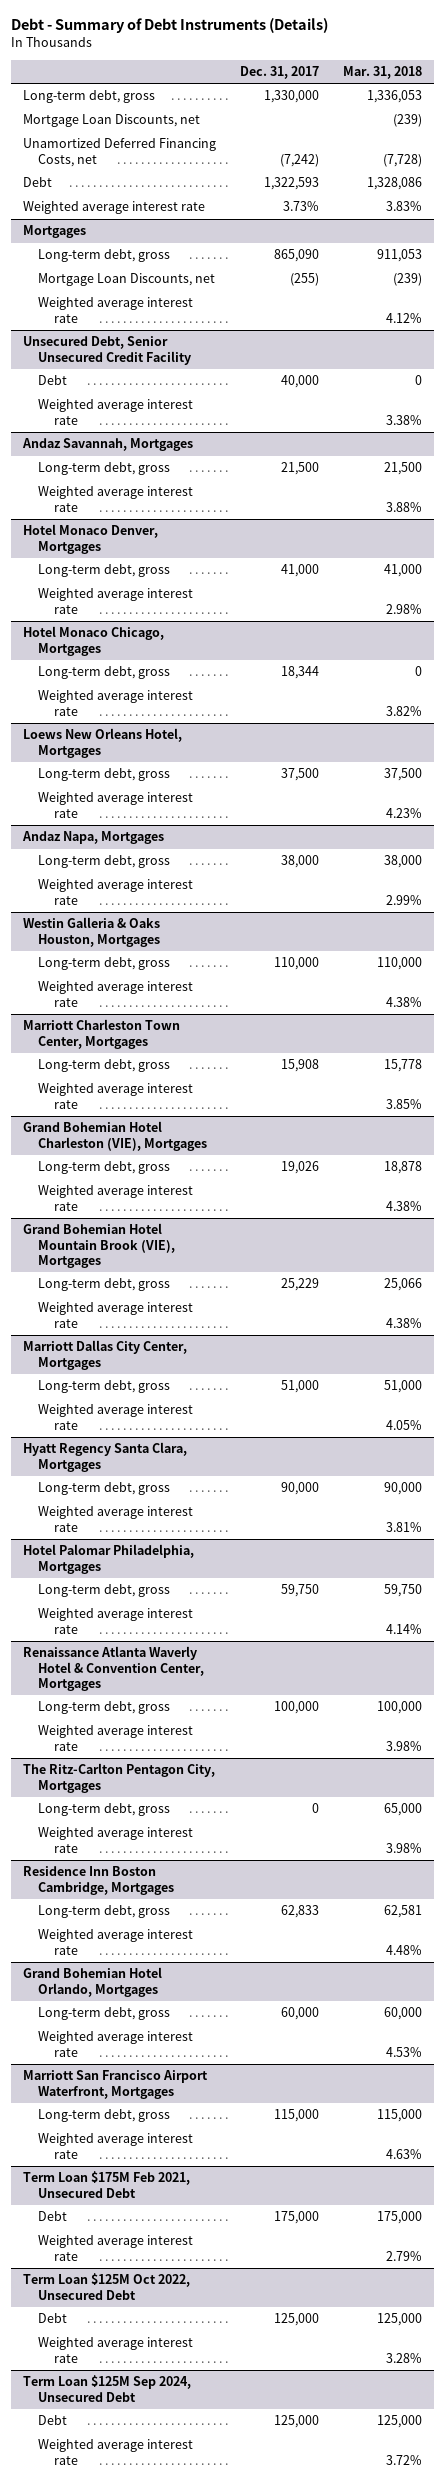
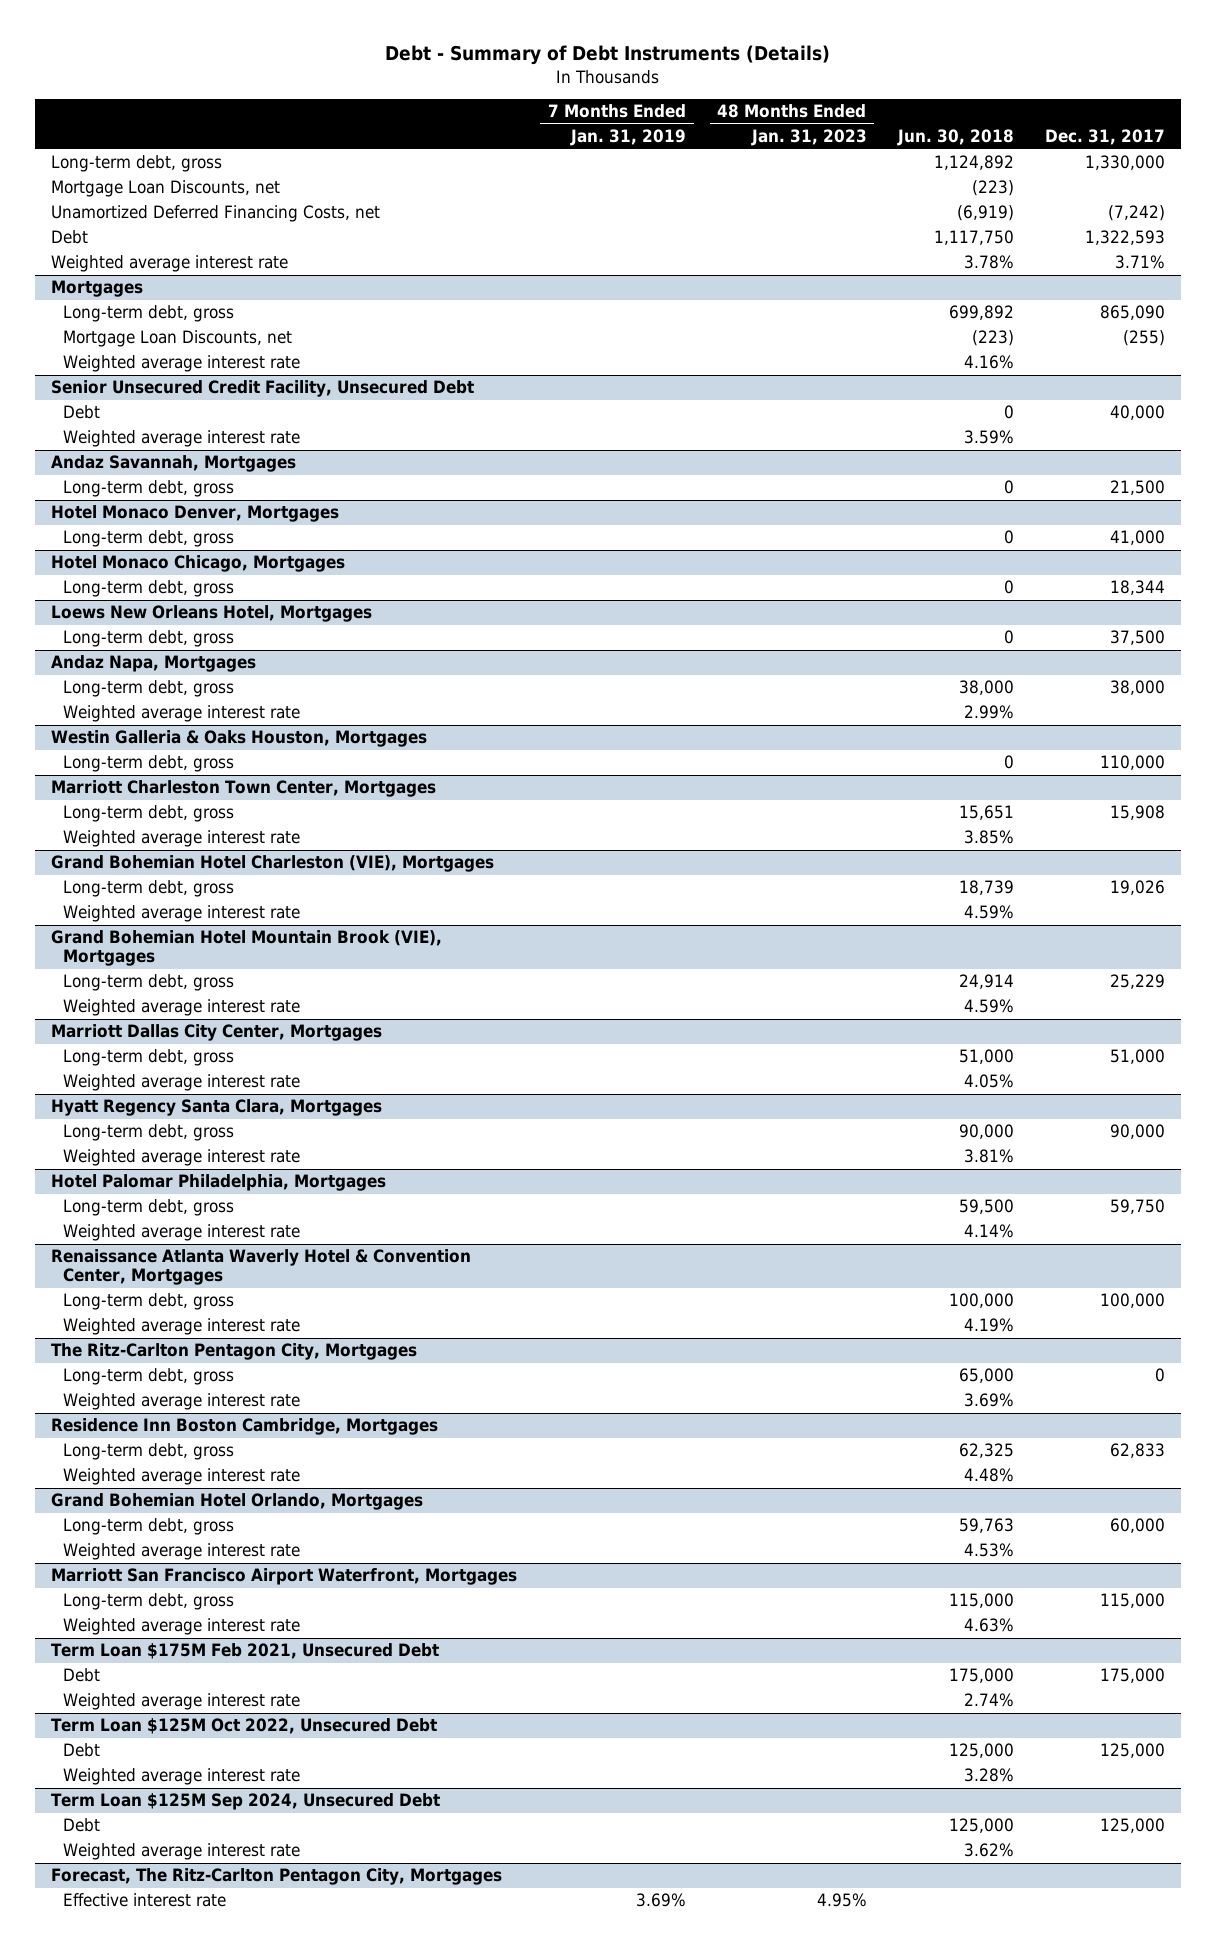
- | Dec. 31, 2017 | Mar. 31, 2018
+ | 7 Months Ended Jan. 31, 2019 | 48 Months Ended Jan. 31, 2023 | Jun. 30, 2018 | Dec. 31, 2017
- Weighted average interest rate | 3.73% | 3.83%
+ Weighted average interest rate | | | 3.78% | 3.71%
- Unsecured Debt, Senior Unsecured Credit Facility
+ Senior Unsecured Credit Facility, Unsecured Debt
@ Andaz Savannah, Mortgages
- Weighted average interest rate | | 3.88%
@ Hotel Monaco Denver, Mortgages
- Weighted average interest rate | | 2.98%
@ Hotel Monaco Chicago, Mortgages
- Weighted average interest rate | | 3.82%
@ Loews New Orleans Hotel, Mortgages
- Weighted average interest rate | | 4.23%
@ Westin Galleria & Oaks Houston, Mortgages
- Weighted average interest rate | | 4.38%
+ Forecast, The Ritz-Carlton Pentagon City, Mortgages
+ Effective interest rate | 3.69% | 4.95% | |

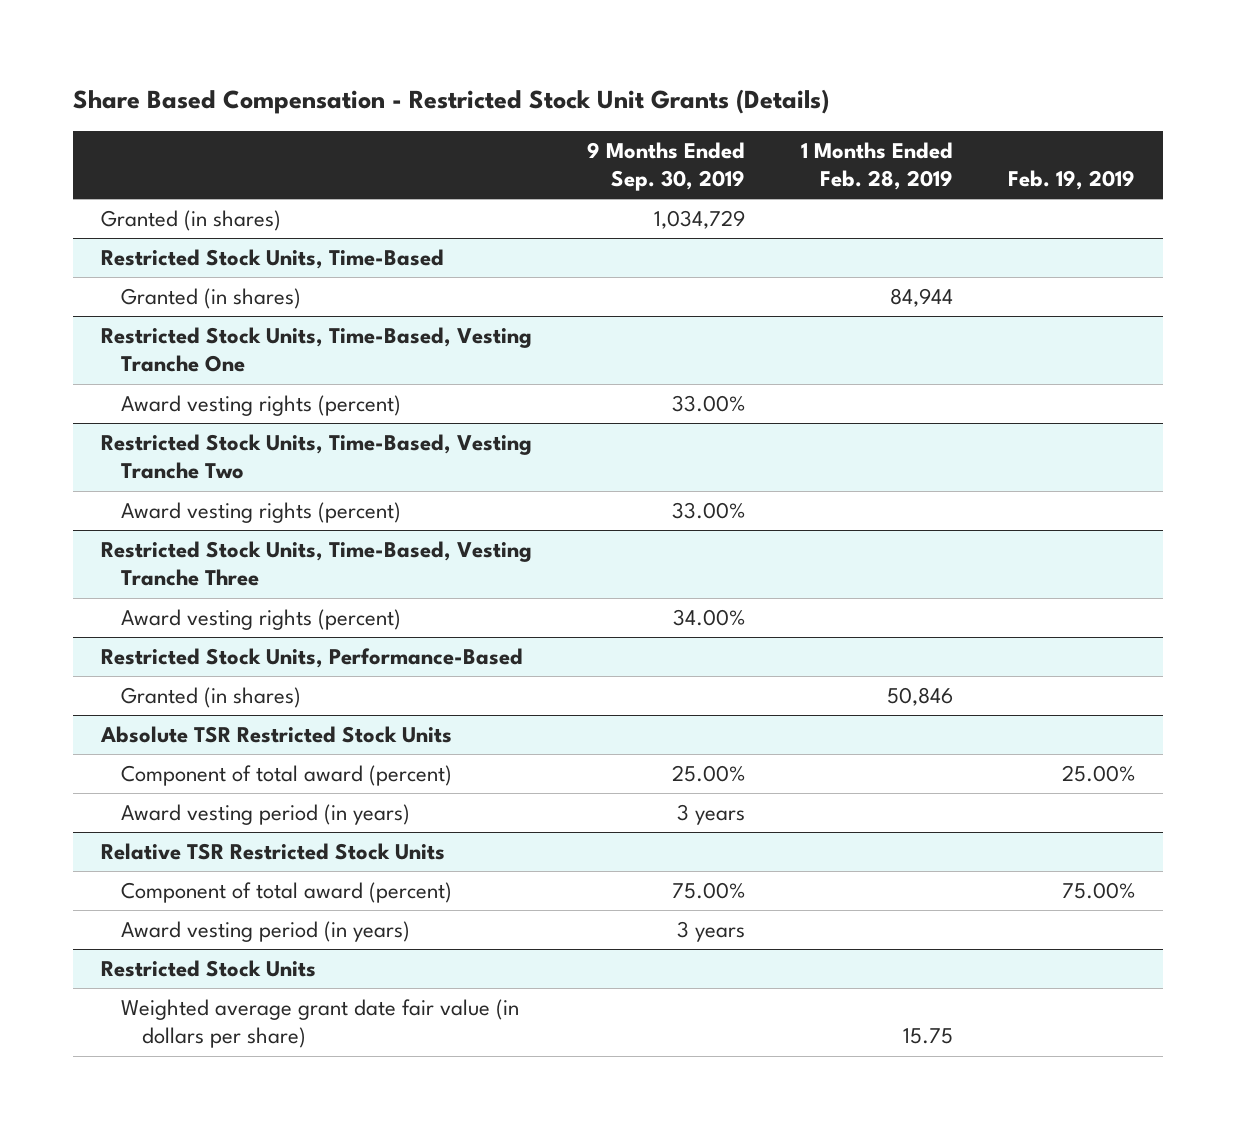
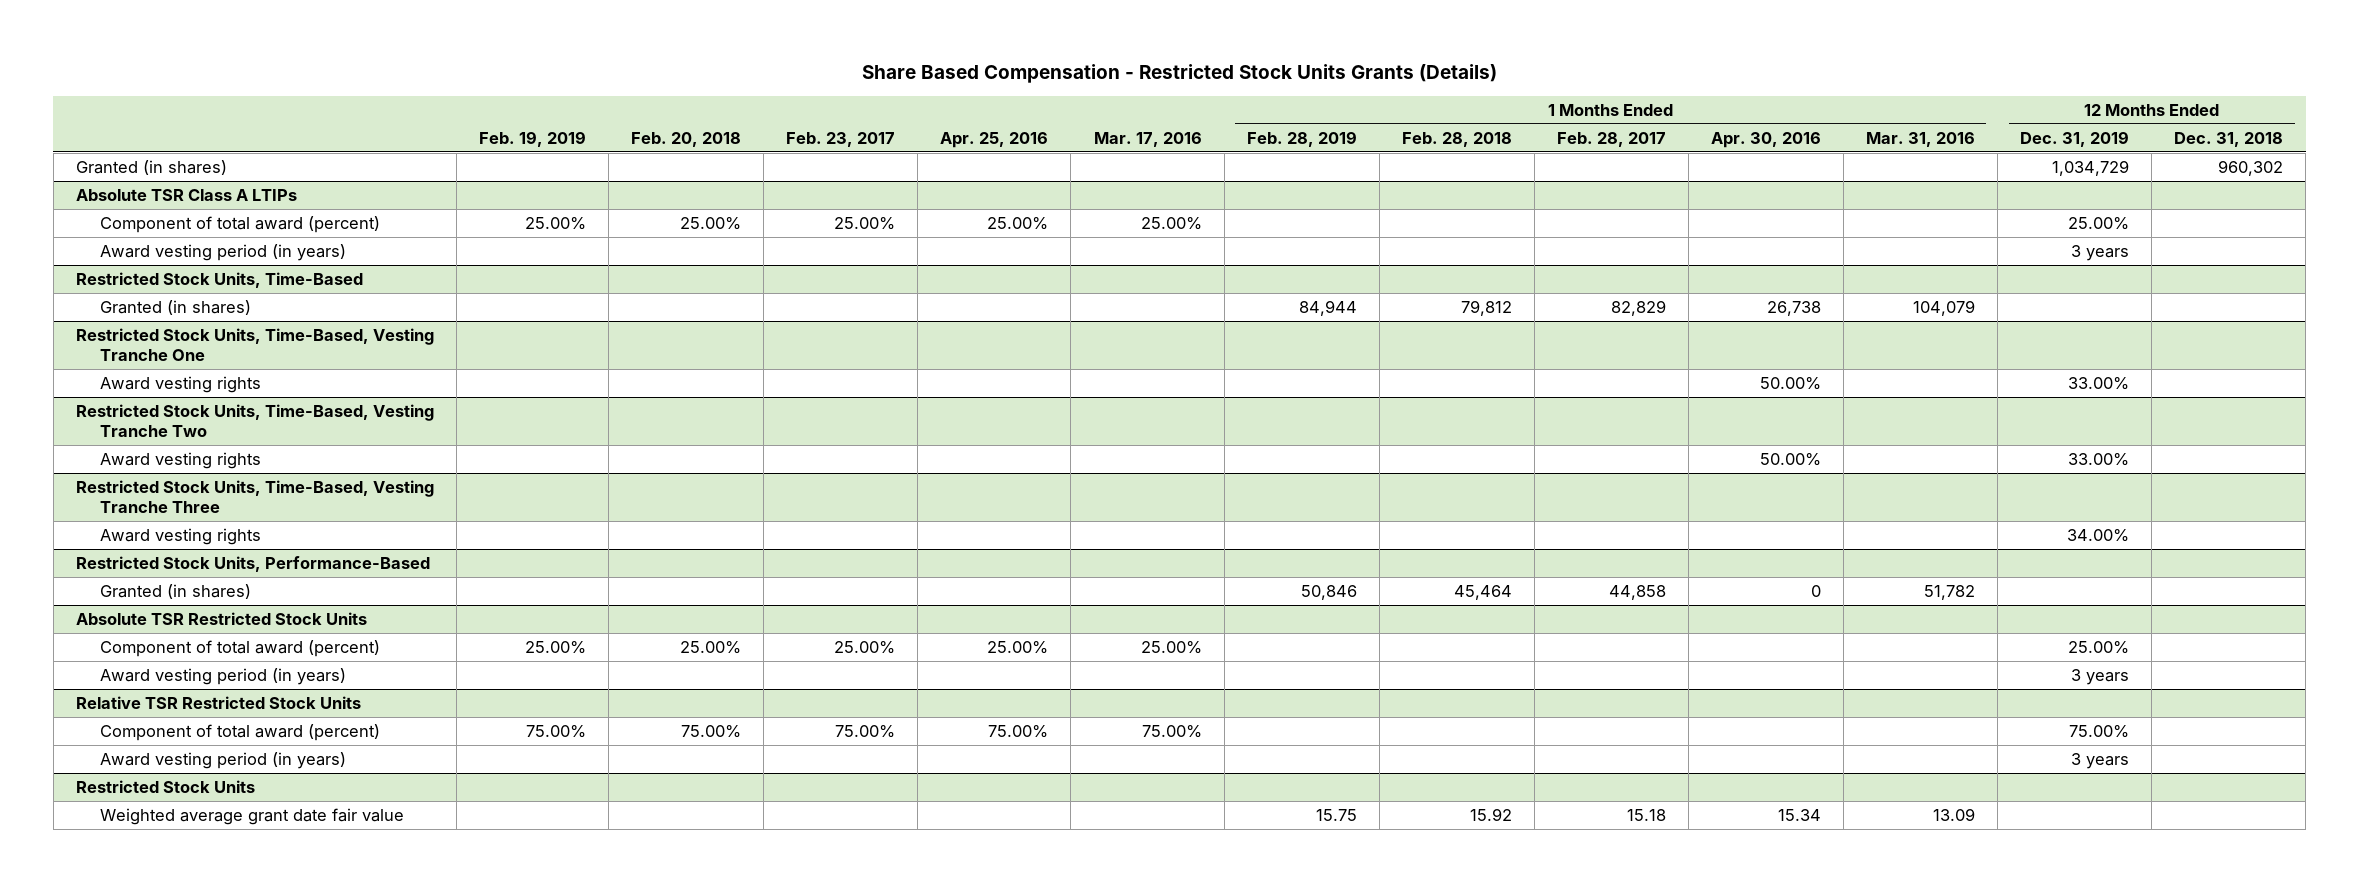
- Share Based Compensation - Restricted Stock Unit Grants (Details)
+ Share Based Compensation - Restricted Stock Units Grants (Details)
- | 9 Months Ended Sep. 30, 2019 | 1 Months Ended Feb. 28, 2019 | Feb. 19, 2019
+ | Feb. 19, 2019 | Feb. 20, 2018 | Feb. 23, 2017 | Apr. 25, 2016 | Mar. 17, 2016 | 1 Months Ended Feb. 28, 2019 | 1 Months Ended Feb. 28, 2018 | 1 Months Ended Feb. 28, 2017 | 1 Months Ended Apr. 30, 2016 | 1 Months Ended Mar. 31, 2016 | 12 Months Ended Dec. 31, 2019 | 12 Months Ended Dec. 31, 2018
+ Absolute TSR Class A LTIPs
+ Component of total award (percent) | 25.00% | 25.00% | 25.00% | 25.00% | 25.00% | | | | | | 25.00% |
+ Award vesting period (in years) | | | | | | | | | | | 3 years |
@ Restricted Stock Units, Time-Based, Vesting Tranche One
- Award vesting rights (percent) | 33.00% | |
+ Award vesting rights | | | | | | | | | 50.00% | | 33.00% |
@ Restricted Stock Units, Time-Based, Vesting Tranche Two
- Award vesting rights (percent) | 33.00% | |
+ Award vesting rights | | | | | | | | | 50.00% | | 33.00% |
@ Restricted Stock Units, Time-Based, Vesting Tranche Three
- Award vesting rights (percent) | 34.00% | |
+ Award vesting rights | | | | | | | | | | | 34.00% |
@ Restricted Stock Units
- Weighted average grant date fair value (in dollars per share) | | 15.75 |
+ Weighted average grant date fair value | | | | | | 15.75 | 15.92 | 15.18 | 15.34 | 13.09 | |

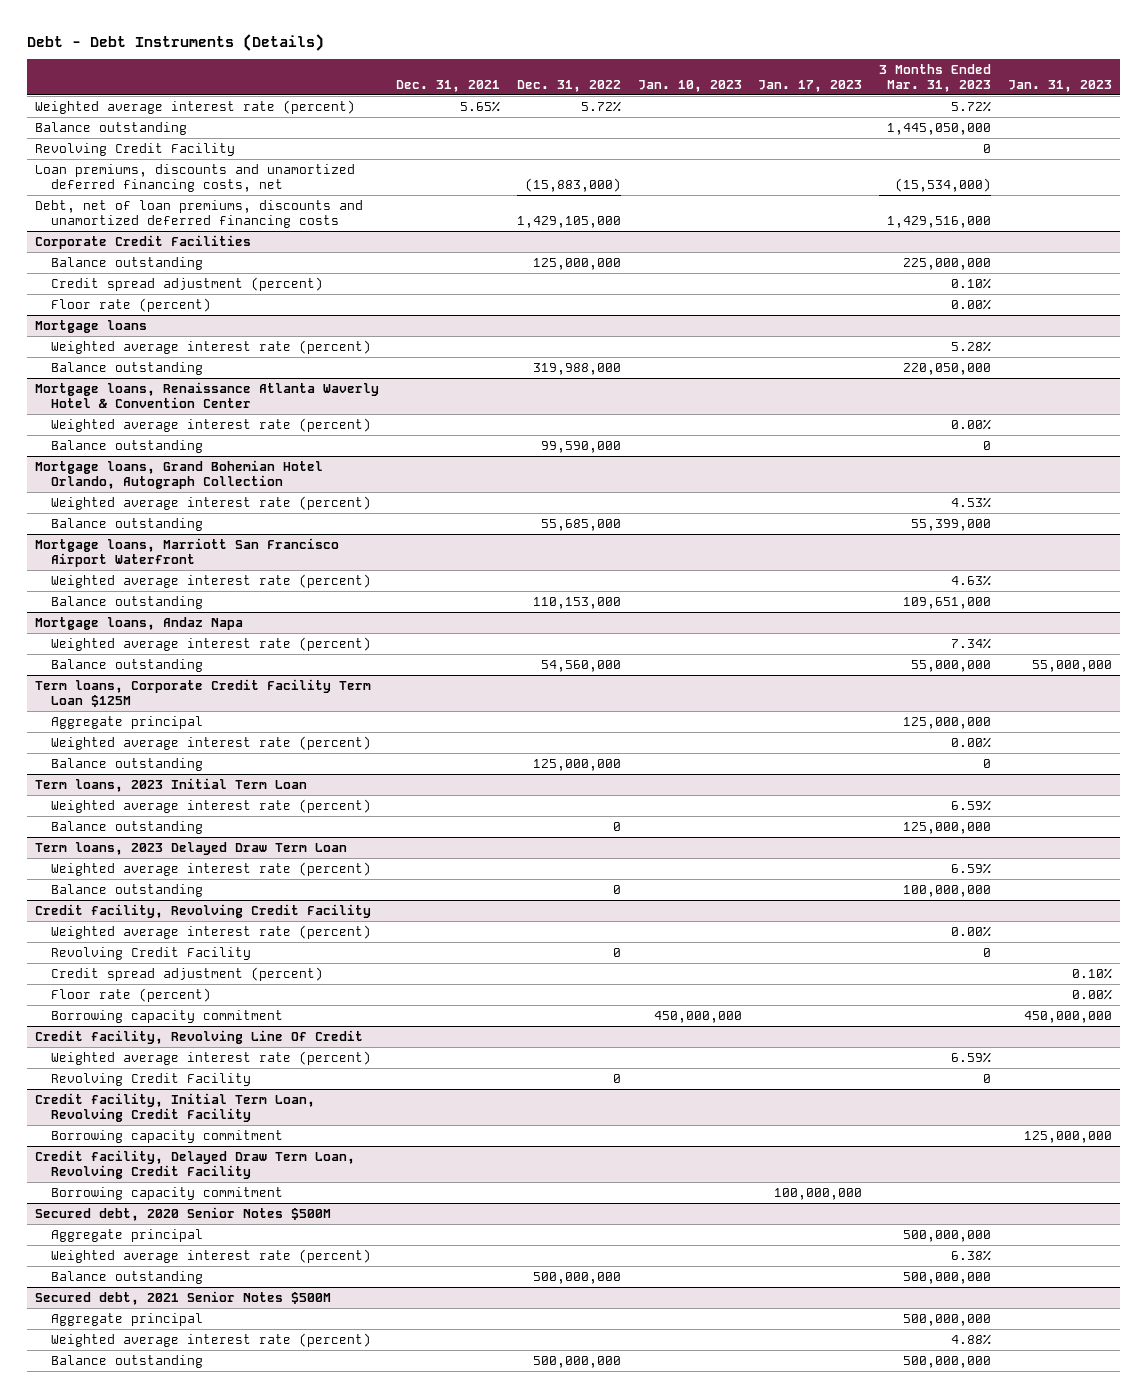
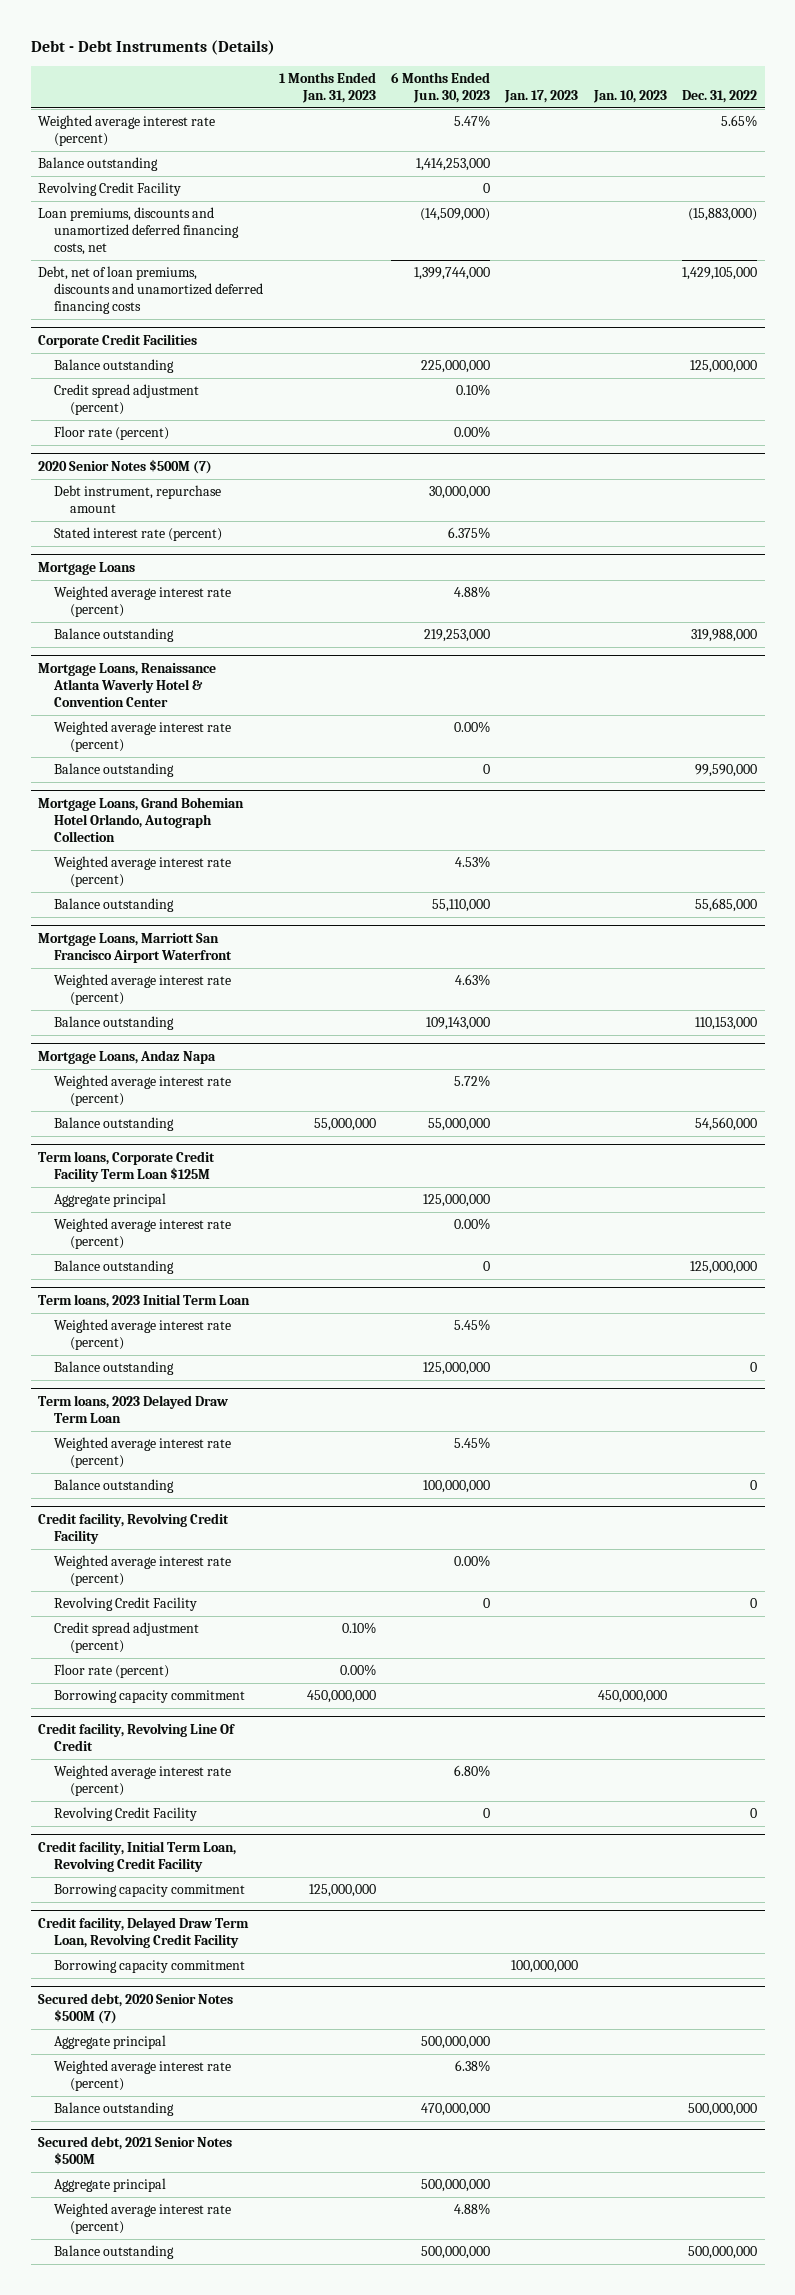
- | Dec. 31, 2021 | Dec. 31, 2022 | Jan. 10, 2023 | Jan. 17, 2023 | 3 Months Ended Mar. 31, 2023 | Jan. 31, 2023
+ | 1 Months Ended Jan. 31, 2023 | 6 Months Ended Jun. 30, 2023 | Jan. 17, 2023 | Jan. 10, 2023 | Dec. 31, 2022
- Weighted average interest rate (percent) | 5.65% | 5.72% | | | 5.72% |
+ Weighted average interest rate (percent) | | 5.47% | | | 5.65%
- Mortgage loans
+ 2020 Senior Notes $500M (7)
+ Debt instrument, repurchase amount | | 30,000,000 | | |
+ Stated interest rate (percent) | | 6.375% | | |
+ Mortgage Loans
- Mortgage loans, Renaissance Atlanta Waverly Hotel & Convention Center
+ Mortgage Loans, Renaissance Atlanta Waverly Hotel & Convention Center
- Mortgage loans, Grand Bohemian Hotel Orlando, Autograph Collection
+ Mortgage Loans, Grand Bohemian Hotel Orlando, Autograph Collection
- Mortgage loans, Marriott San Francisco Airport Waterfront
+ Mortgage Loans, Marriott San Francisco Airport Waterfront
- Mortgage loans, Andaz Napa
+ Mortgage Loans, Andaz Napa
- Secured debt, 2020 Senior Notes $500M
+ Secured debt, 2020 Senior Notes $500M (7)

